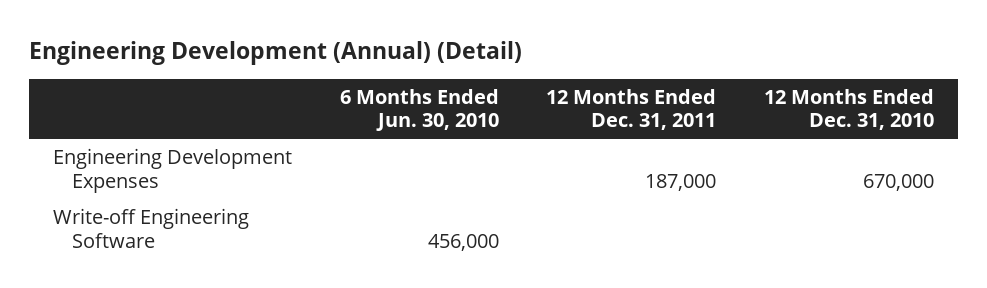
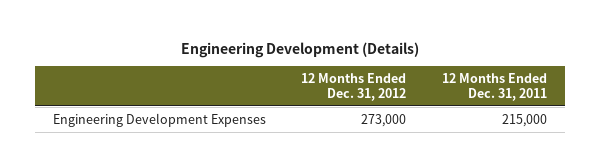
- Engineering Development (Annual) (Detail)
+ Engineering Development (Details)
- | 6 Months Ended Jun. 30, 2010 | 12 Months Ended Dec. 31, 2011 | 12 Months Ended Dec. 31, 2010
+ | 12 Months Ended Dec. 31, 2012 | 12 Months Ended Dec. 31, 2011
- Engineering Development Expenses | | 187,000 | 670,000
- Write-off Engineering Software | 456,000 | |
+ Engineering Development Expenses | 273,000 | 215,000

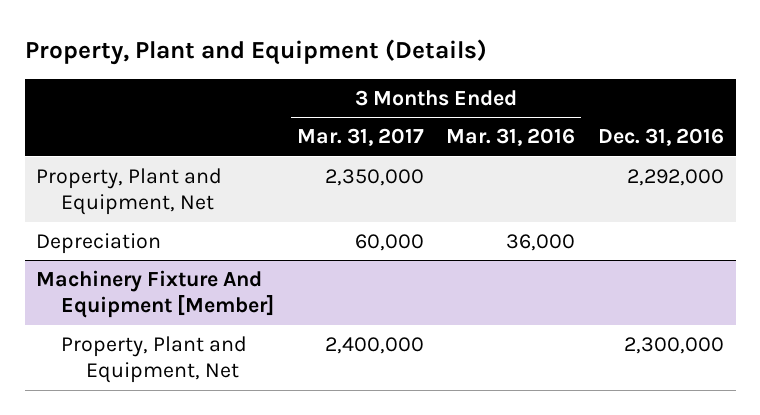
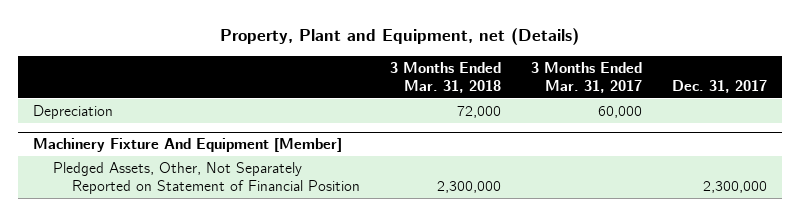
- Property, Plant and Equipment (Details)
+ Property, Plant and Equipment, net (Details)
- | 3 Months Ended Mar. 31, 2017 | 3 Months Ended Mar. 31, 2016 | Dec. 31, 2016
+ | 3 Months Ended Mar. 31, 2018 | 3 Months Ended Mar. 31, 2017 | Dec. 31, 2017
- Property, Plant and Equipment, Net | 2,350,000 | | 2,292,000
@ Machinery Fixture And Equipment [Member]
- Property, Plant and Equipment, Net | 2,400,000 | | 2,300,000
+ Pledged Assets, Other, Not Separately Reported on Statement of Financial Position | 2,300,000 | | 2,300,000

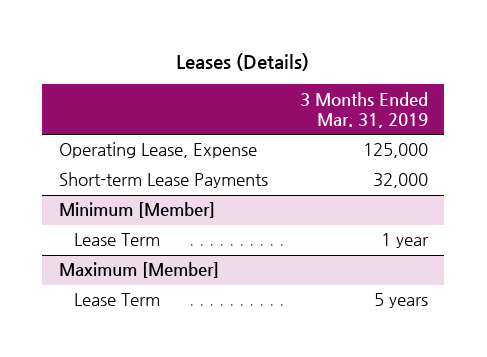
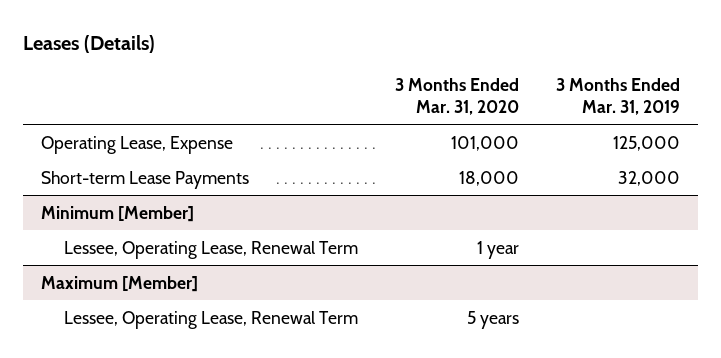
- | 3 Months Ended Mar. 31, 2019
+ | 3 Months Ended Mar. 31, 2020 | 3 Months Ended Mar. 31, 2019
@ Minimum [Member]
- Lease Term | 1 year
+ Lessee, Operating Lease, Renewal Term | 1 year |
@ Maximum [Member]
- Lease Term | 5 years
+ Lessee, Operating Lease, Renewal Term | 5 years |

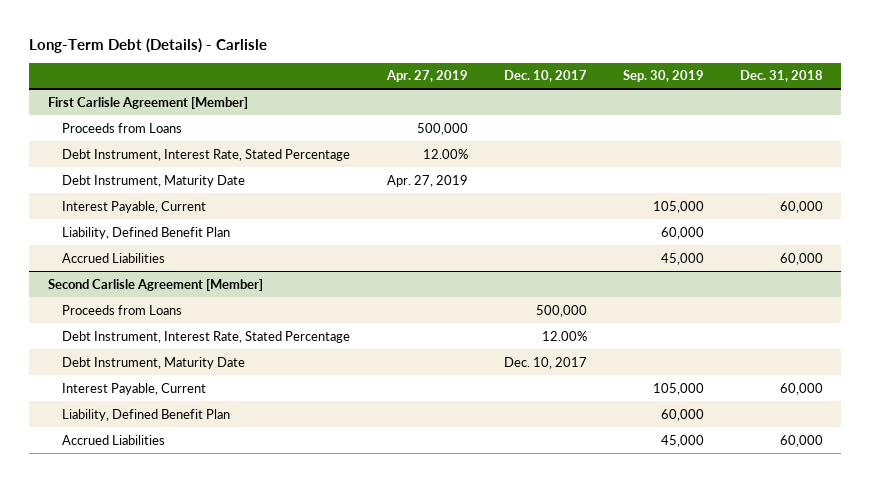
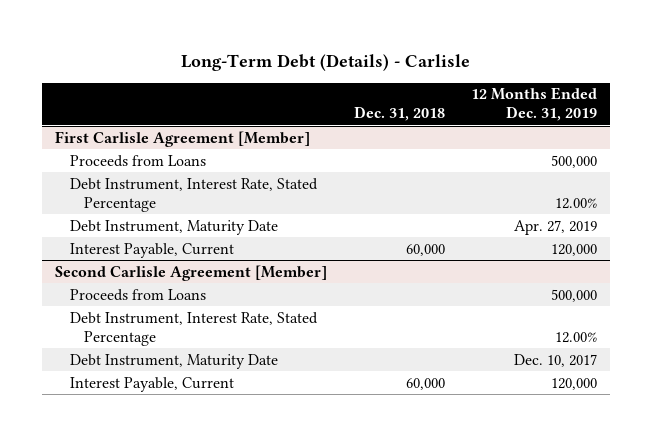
- | Apr. 27, 2019 | Dec. 10, 2017 | Sep. 30, 2019 | Dec. 31, 2018
+ | Dec. 31, 2018 | 12 Months Ended Dec. 31, 2019
@ First Carlisle Agreement [Member]
- Liability, Defined Benefit Plan | | | 60,000 |
- Accrued Liabilities | | | 45,000 | 60,000
@ Second Carlisle Agreement [Member]
- Liability, Defined Benefit Plan | | | 60,000 |
- Accrued Liabilities | | | 45,000 | 60,000

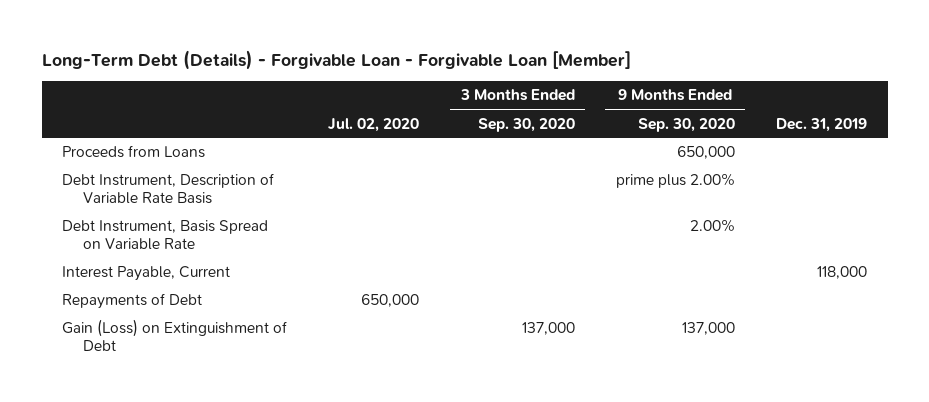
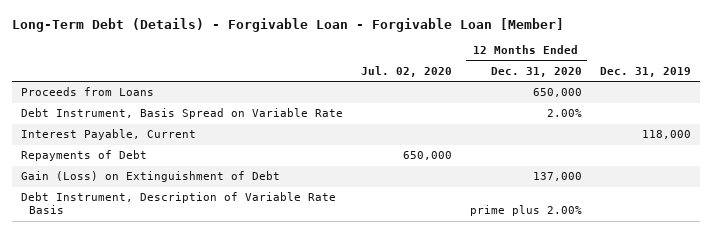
- | Jul. 02, 2020 | 3 Months Ended Sep. 30, 2020 | 9 Months Ended Sep. 30, 2020 | Dec. 31, 2019
+ | Jul. 02, 2020 | 12 Months Ended Dec. 31, 2020 | Dec. 31, 2019
moved down: Debt Instrument, Description of Variable Rate Basis | | prime plus 2.00% |

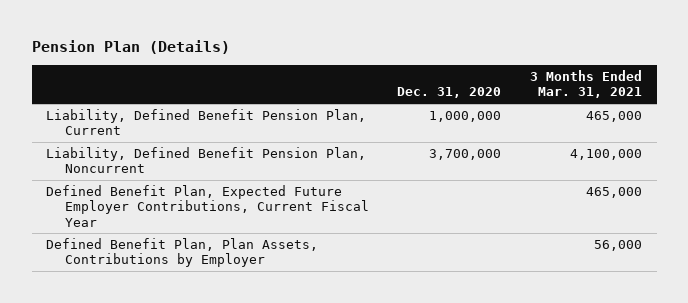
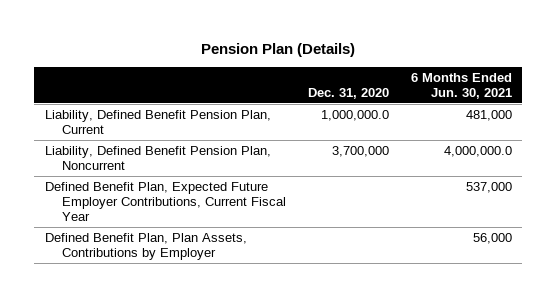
- | Dec. 31, 2020 | 3 Months Ended Mar. 31, 2021
+ | Dec. 31, 2020 | 6 Months Ended Jun. 30, 2021
- Liability, Defined Benefit Pension Plan, Current | 1,000,000 | 465,000
+ Liability, Defined Benefit Pension Plan, Current | 1,000,000.0 | 481,000

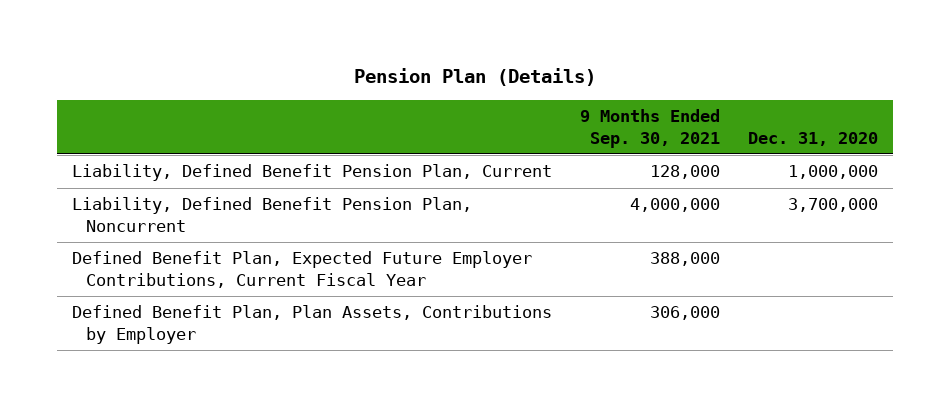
- | Dec. 31, 2020 | 6 Months Ended Jun. 30, 2021
+ | 9 Months Ended Sep. 30, 2021 | Dec. 31, 2020
- Liability, Defined Benefit Pension Plan, Current | 1,000,000.0 | 481,000
+ Liability, Defined Benefit Pension Plan, Current | 128,000 | 1,000,000

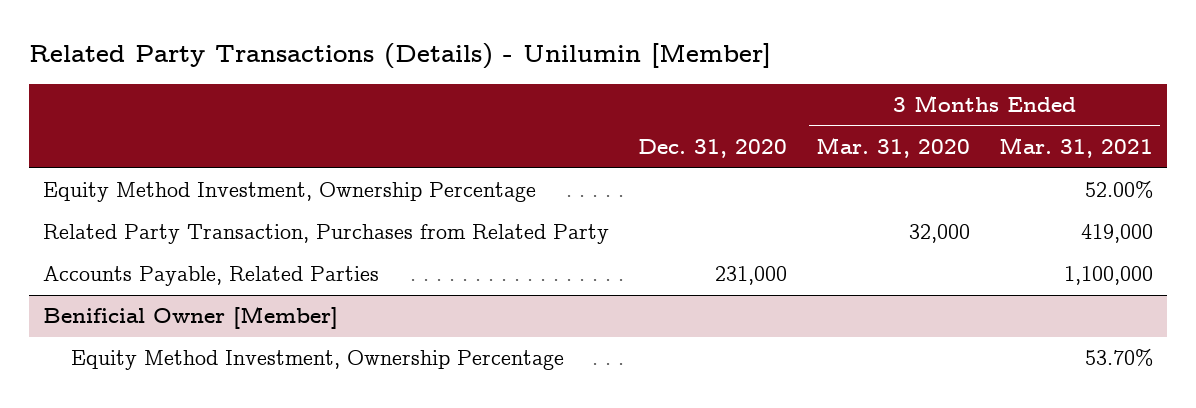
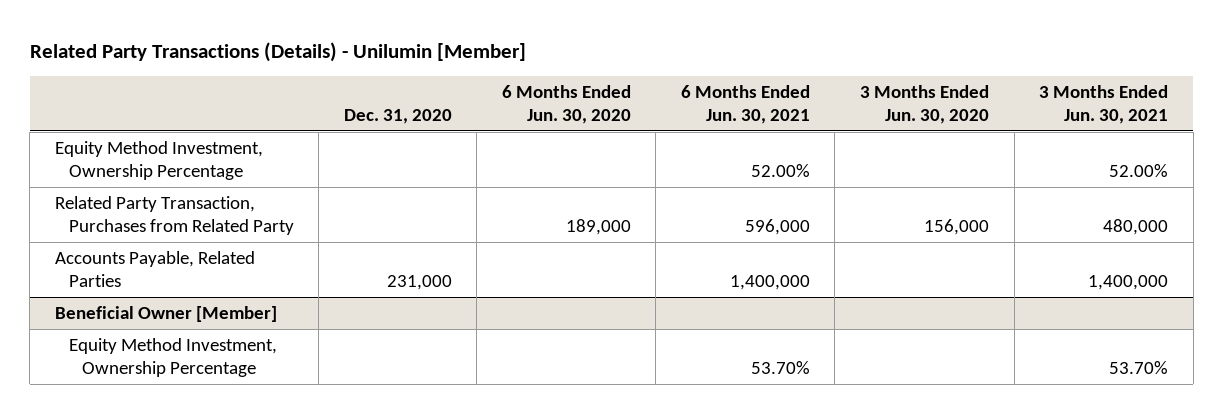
- | Dec. 31, 2020 | 3 Months Ended Mar. 31, 2020 | 3 Months Ended Mar. 31, 2021
+ | Dec. 31, 2020 | 6 Months Ended Jun. 30, 2020 | 6 Months Ended Jun. 30, 2021 | 3 Months Ended Jun. 30, 2020 | 3 Months Ended Jun. 30, 2021
- Benificial Owner [Member]
+ Beneficial Owner [Member]

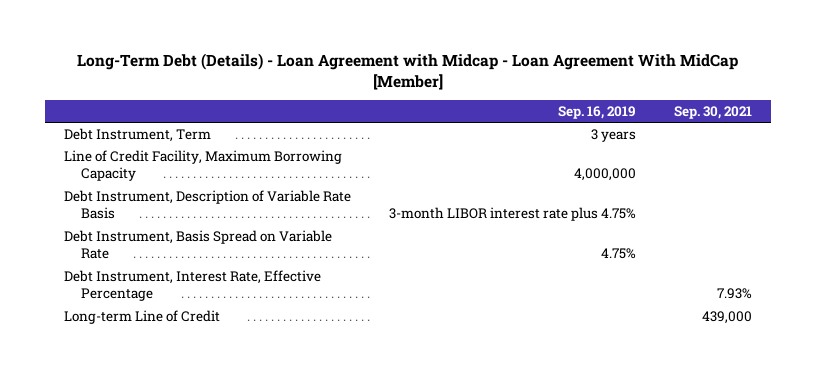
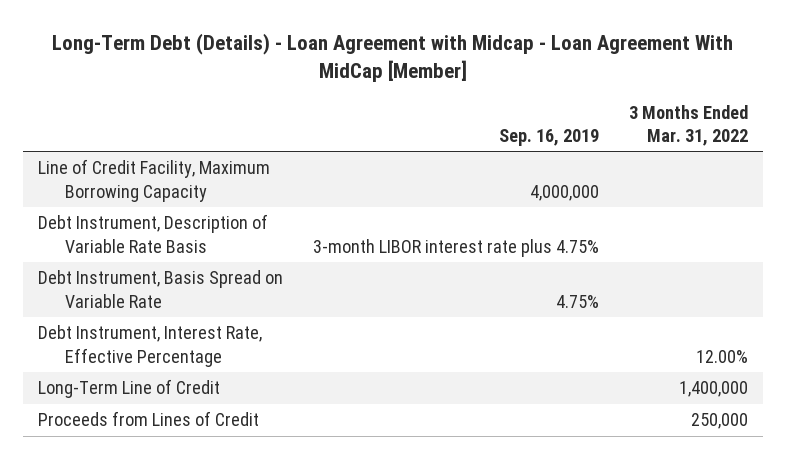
- | Sep. 16, 2019 | Sep. 30, 2021
+ | Sep. 16, 2019 | 3 Months Ended Mar. 31, 2022
- Debt Instrument, Term | 3 years |
- Long-term Line of Credit | | 439,000
+ Long-Term Line of Credit | | 1,400,000
+ Proceeds from Lines of Credit | | 250,000

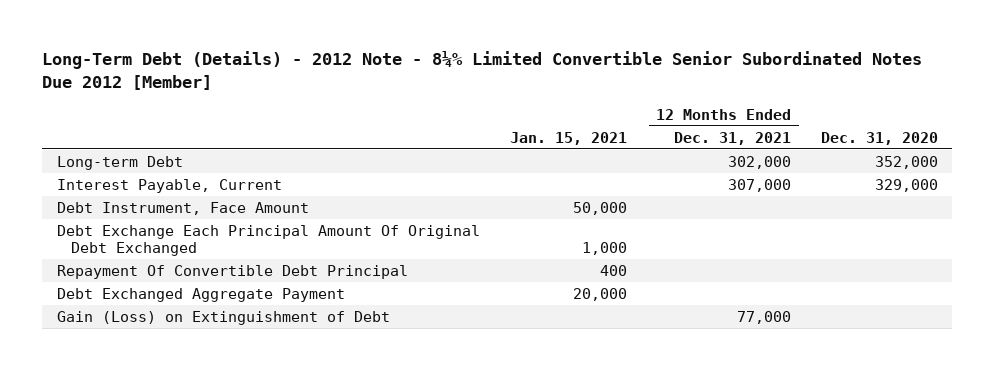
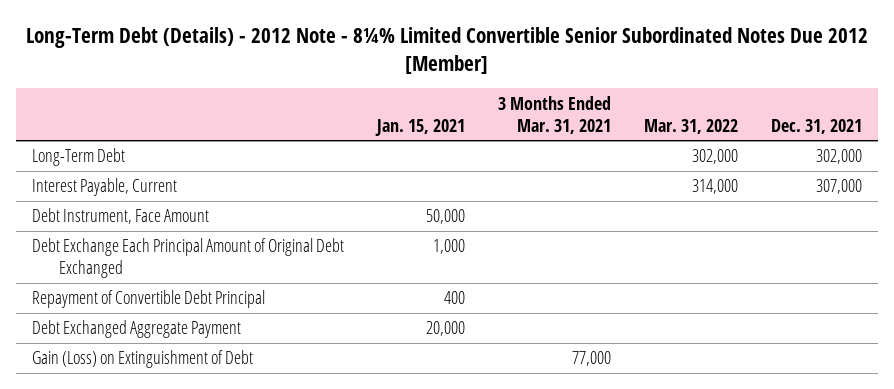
- | Jan. 15, 2021 | 12 Months Ended Dec. 31, 2021 | Dec. 31, 2020
+ | Jan. 15, 2021 | 3 Months Ended Mar. 31, 2021 | Mar. 31, 2022 | Dec. 31, 2021
- Long-term Debt | | 302,000 | 352,000
+ Long-Term Debt | | | 302,000 | 302,000
- Debt Exchange Each Principal Amount Of Original Debt Exchanged | 1,000 | |
- Repayment Of Convertible Debt Principal | 400 | |
+ Debt Exchange Each Principal Amount of Original Debt Exchanged | 1,000 | | |
+ Repayment of Convertible Debt Principal | 400 | | |

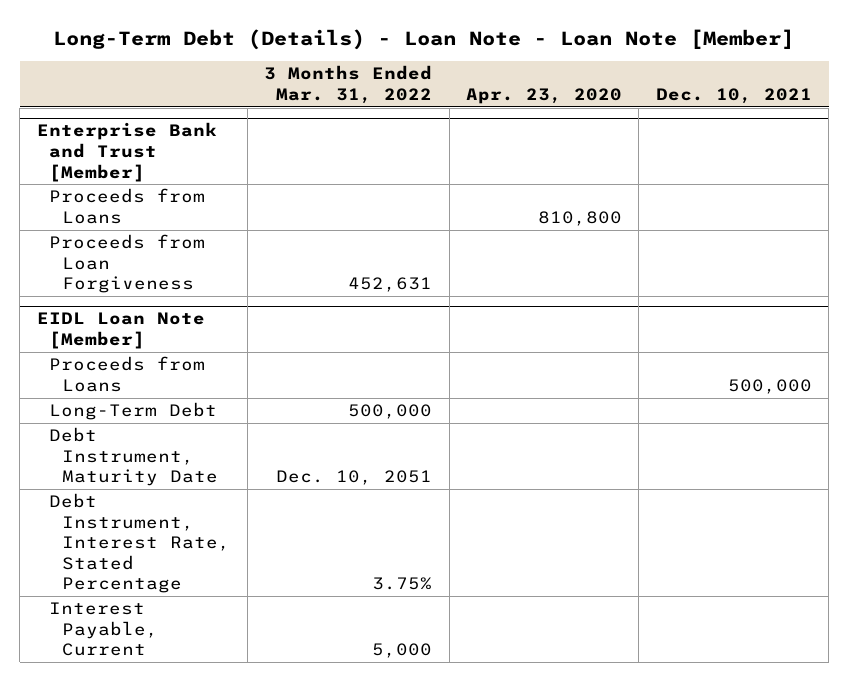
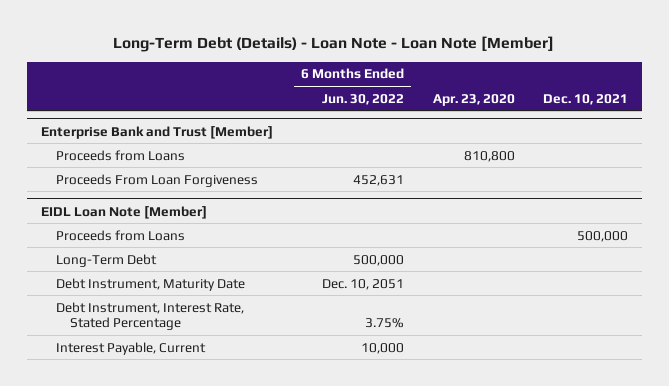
- | 3 Months Ended Mar. 31, 2022 | Apr. 23, 2020 | Dec. 10, 2021
+ | 6 Months Ended Jun. 30, 2022 | Apr. 23, 2020 | Dec. 10, 2021
@ Enterprise Bank and Trust [Member]
- Proceeds from Loan Forgiveness | 452,631 | |
+ Proceeds From Loan Forgiveness | 452,631 | |

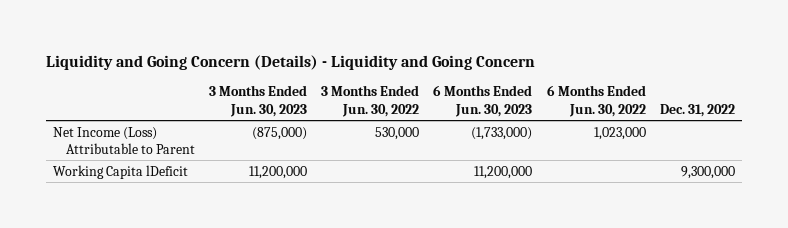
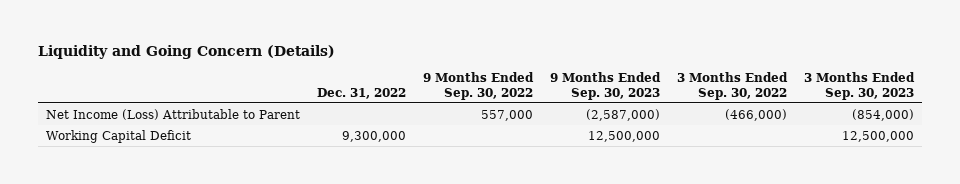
- Liquidity and Going Concern (Details) - Liquidity and Going Concern
+ Liquidity and Going Concern (Details)
- | 3 Months Ended Jun. 30, 2023 | 3 Months Ended Jun. 30, 2022 | 6 Months Ended Jun. 30, 2023 | 6 Months Ended Jun. 30, 2022 | Dec. 31, 2022
+ | Dec. 31, 2022 | 9 Months Ended Sep. 30, 2022 | 9 Months Ended Sep. 30, 2023 | 3 Months Ended Sep. 30, 2022 | 3 Months Ended Sep. 30, 2023
- Working Capita lDeficit | 11,200,000 | | 11,200,000 | | 9,300,000
+ Working Capital Deficit | 9,300,000 | | 12,500,000 | | 12,500,000

